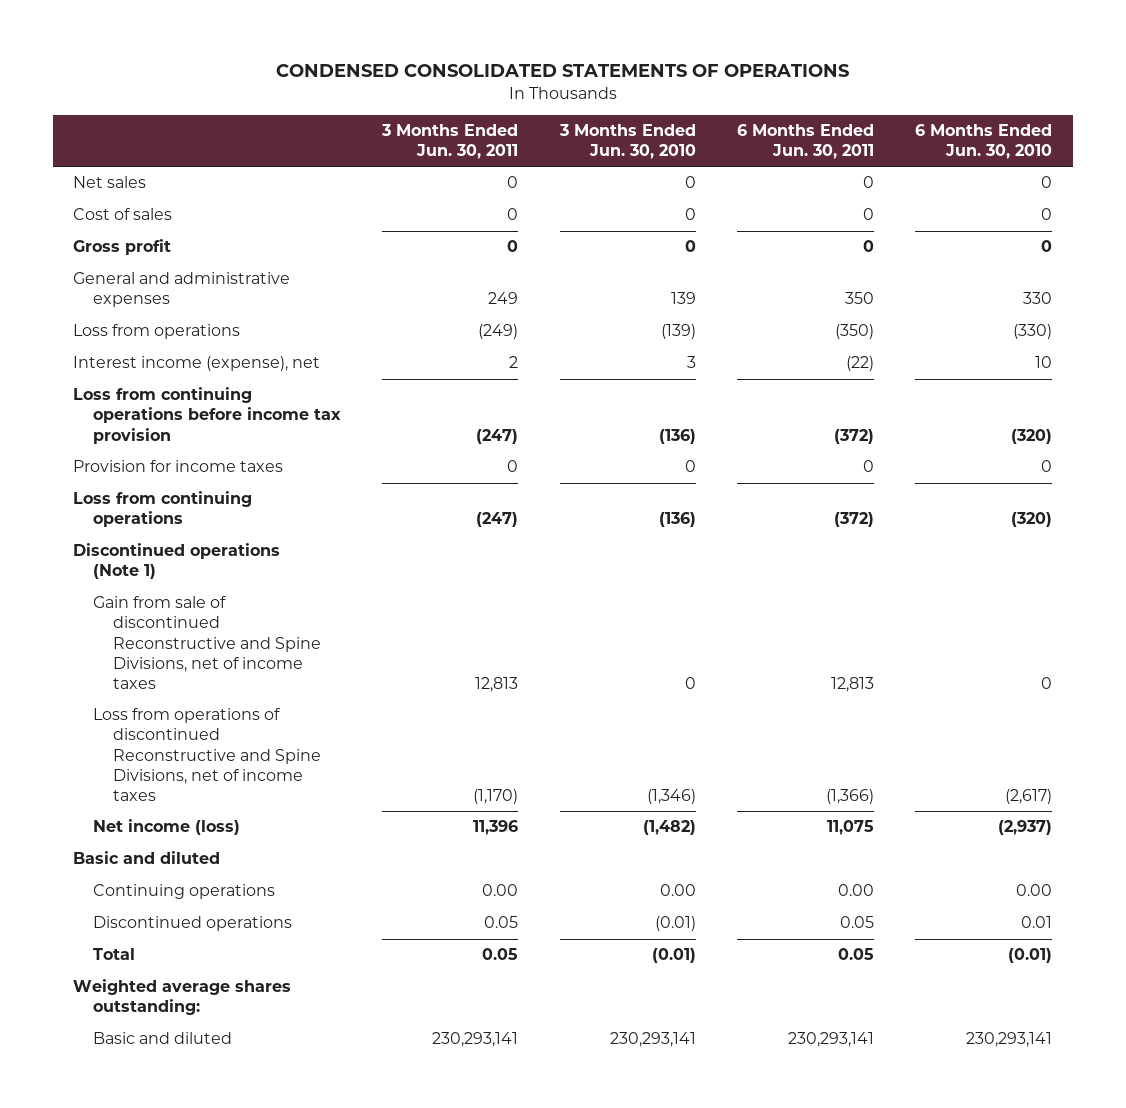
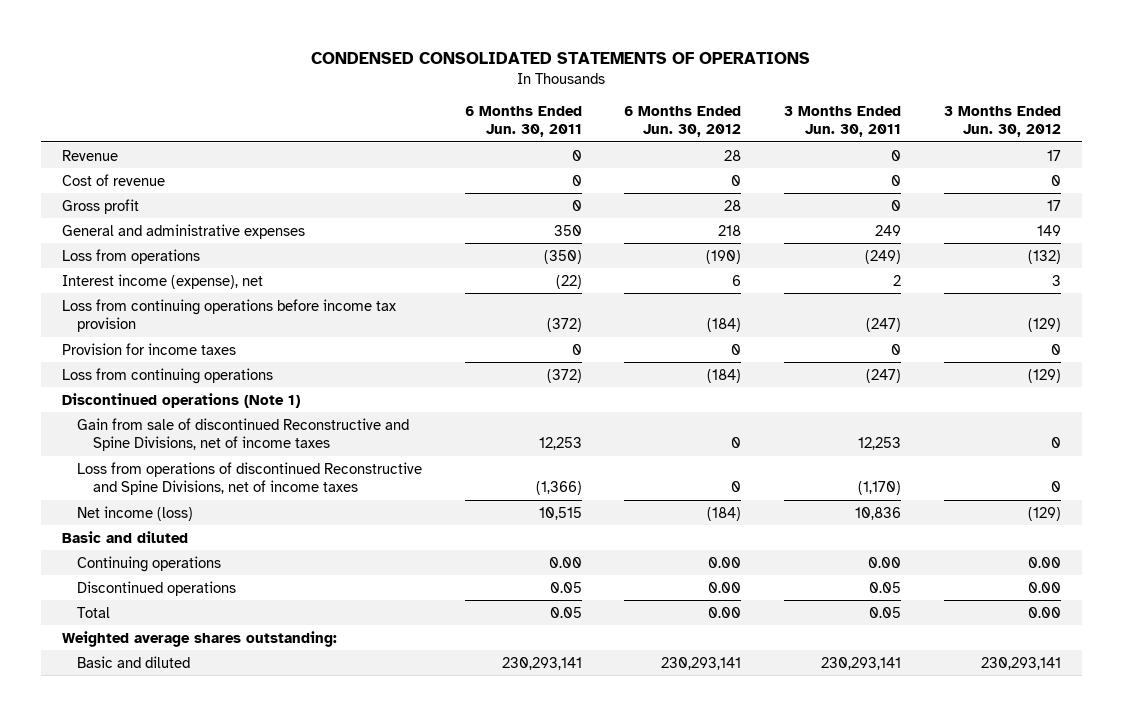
- | 3 Months Ended Jun. 30, 2011 | 3 Months Ended Jun. 30, 2010 | 6 Months Ended Jun. 30, 2011 | 6 Months Ended Jun. 30, 2010
+ | 6 Months Ended Jun. 30, 2011 | 6 Months Ended Jun. 30, 2012 | 3 Months Ended Jun. 30, 2011 | 3 Months Ended Jun. 30, 2012
- Net sales | 0 | 0 | 0 | 0
- Cost of sales | 0 | 0 | 0 | 0
+ Revenue | 0 | 28 | 0 | 17
+ Cost of revenue | 0 | 0 | 0 | 0
- Gain from sale of discontinued Reconstructive and Spine Divisions, net of income taxes | 12,813 | 0 | 12,813 | 0
+ Gain from sale of discontinued Reconstructive and Spine Divisions, net of income taxes | 12,253 | 0 | 12,253 | 0
- Net income (loss) | 11,396 | (1,482) | 11,075 | (2,937)
+ Net income (loss) | 10,515 | (184) | 10,836 | (129)

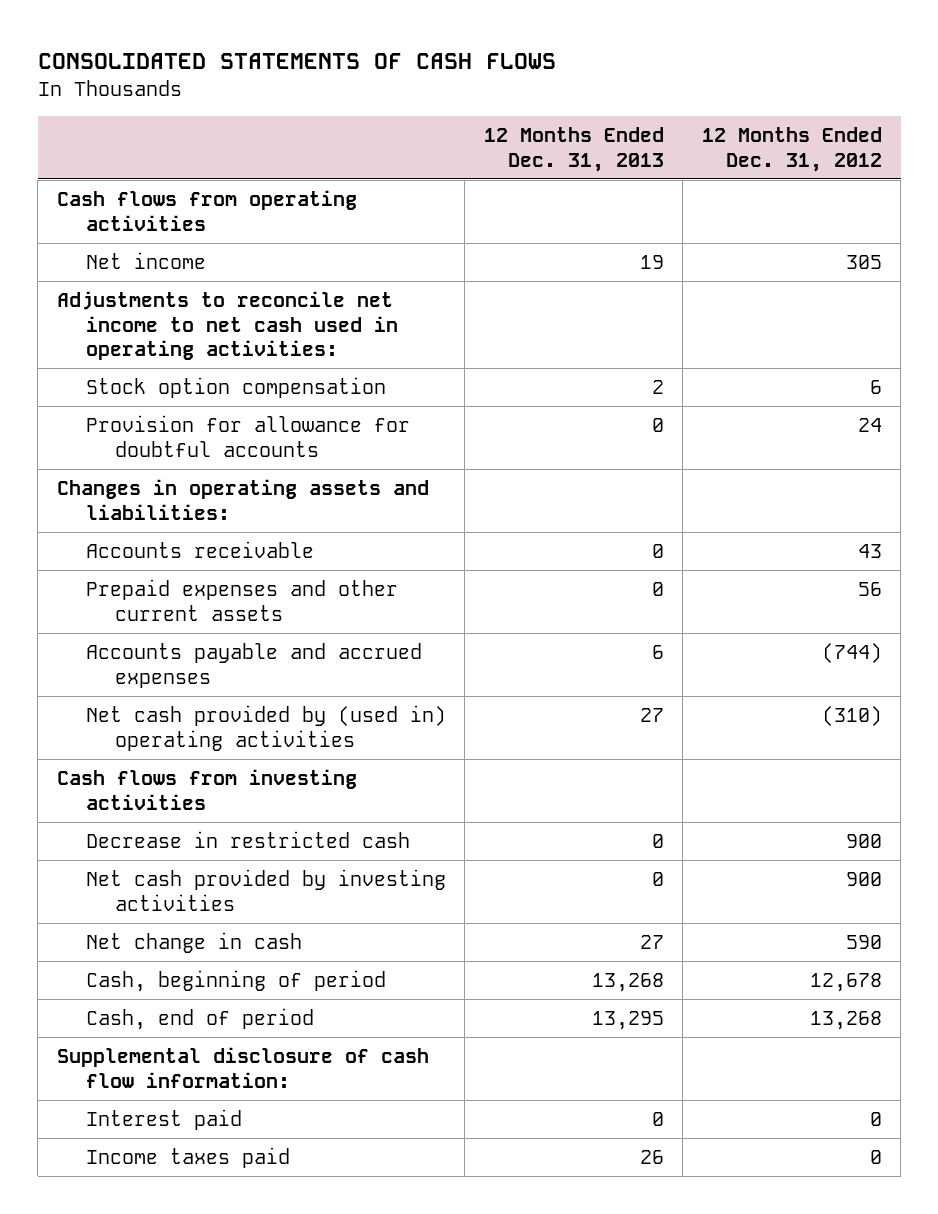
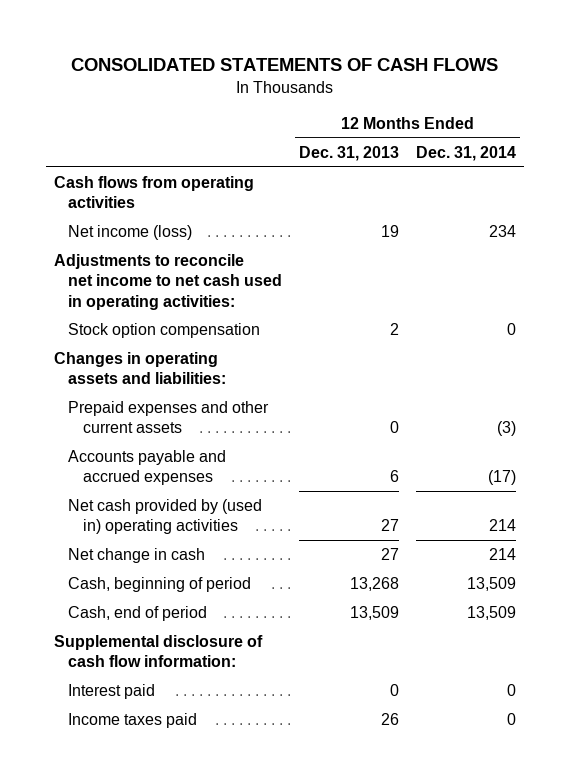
- | 12 Months Ended Dec. 31, 2013 | 12 Months Ended Dec. 31, 2012
+ | 12 Months Ended Dec. 31, 2013 | 12 Months Ended Dec. 31, 2014
- Net income | 19 | 305
+ Net income (loss) | 19 | 234
- Provision for allowance for doubtful accounts | 0 | 24
- Accounts receivable | 0 | 43
- Cash flows from investing activities
- Decrease in restricted cash | 0 | 900
- Net cash provided by investing activities | 0 | 900
- Cash, end of period | 13,295 | 13,268
+ Cash, end of period | 13,509 | 13,509

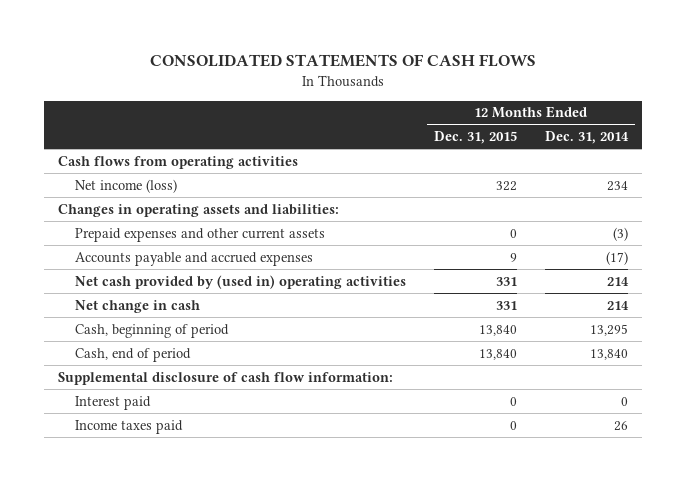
- | 12 Months Ended Dec. 31, 2013 | 12 Months Ended Dec. 31, 2014
+ | 12 Months Ended Dec. 31, 2015 | 12 Months Ended Dec. 31, 2014
- Adjustments to reconcile net income to net cash used in operating activities:
- Stock option compensation | 2 | 0
- Cash, beginning of period | 13,268 | 13,509
- Cash, end of period | 13,509 | 13,509
+ Cash, beginning of period | 13,840 | 13,295
+ Cash, end of period | 13,840 | 13,840
- Income taxes paid | 26 | 0
+ Income taxes paid | 0 | 26

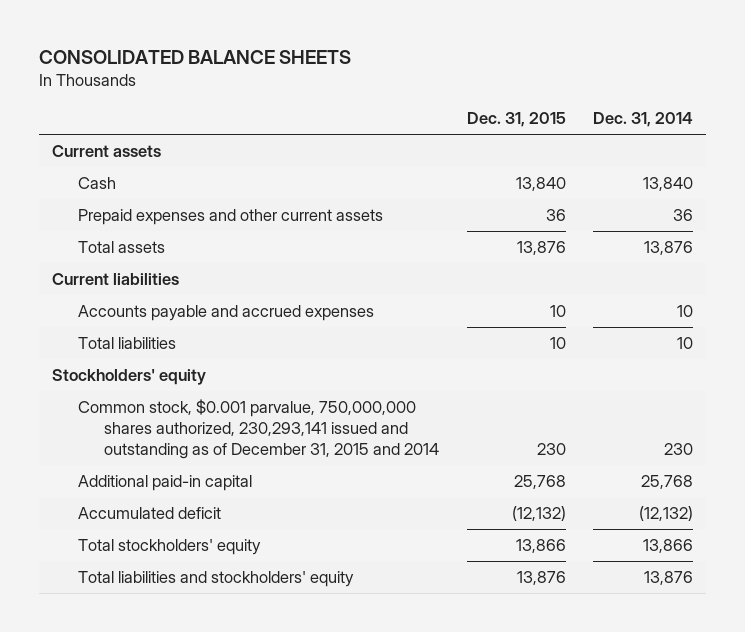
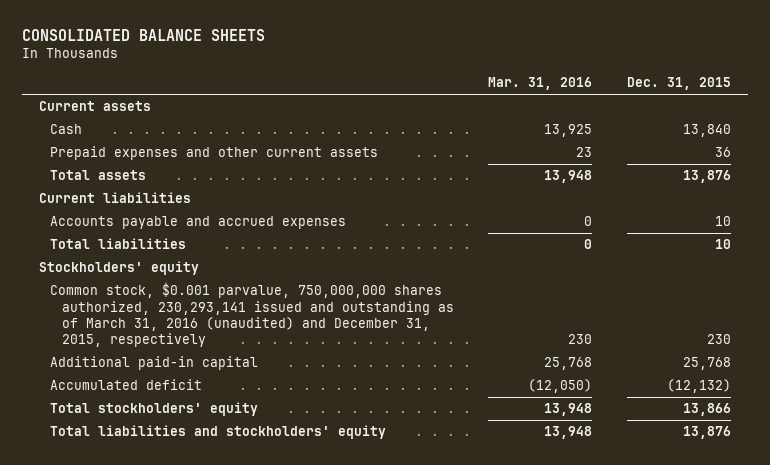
- | Dec. 31, 2015 | Dec. 31, 2014
+ | Mar. 31, 2016 | Dec. 31, 2015
- Common stock, $0.001 parvalue, 750,000,000 shares authorized, 230,293,141 issued and outstanding as of December 31, 2015 and 2014 | 230 | 230
+ Common stock, $0.001 parvalue, 750,000,000 shares authorized, 230,293,141 issued and outstanding as of March 31, 2016 (unaudited) and December 31, 2015, respectively | 230 | 230

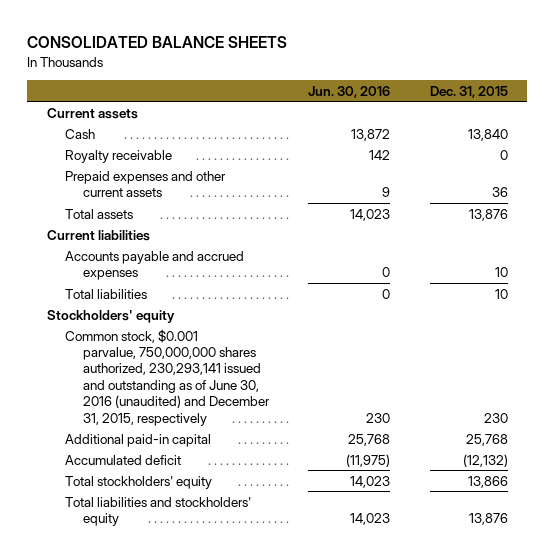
- | Mar. 31, 2016 | Dec. 31, 2015
+ | Jun. 30, 2016 | Dec. 31, 2015
+ Royalty receivable | 142 | 0
- Common stock, $0.001 parvalue, 750,000,000 shares authorized, 230,293,141 issued and outstanding as of March 31, 2016 (unaudited) and December 31, 2015, respectively | 230 | 230
+ Common stock, $0.001 parvalue, 750,000,000 shares authorized, 230,293,141 issued and outstanding as of June 30, 2016 (unaudited) and December 31, 2015, respectively | 230 | 230

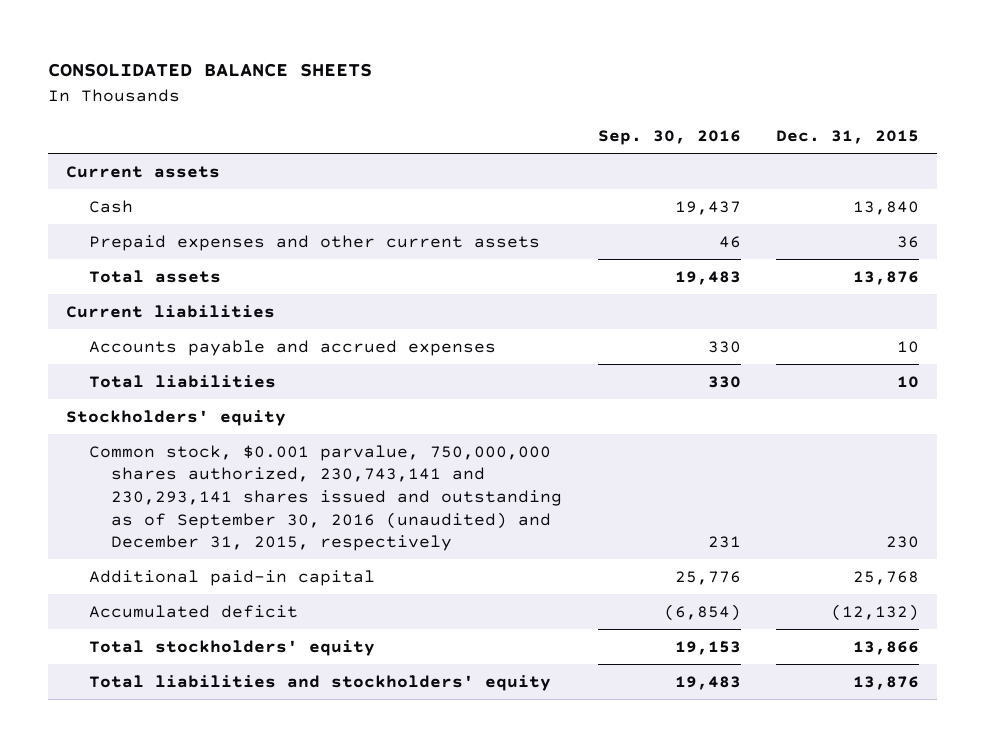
- | Jun. 30, 2016 | Dec. 31, 2015
+ | Sep. 30, 2016 | Dec. 31, 2015
- Royalty receivable | 142 | 0
- Common stock, $0.001 parvalue, 750,000,000 shares authorized, 230,293,141 issued and outstanding as of June 30, 2016 (unaudited) and December 31, 2015, respectively | 230 | 230
+ Common stock, $0.001 parvalue, 750,000,000 shares authorized, 230,743,141 and 230,293,141 shares issued and outstanding as of September 30, 2016 (unaudited) and December 31, 2015, respectively | 231 | 230

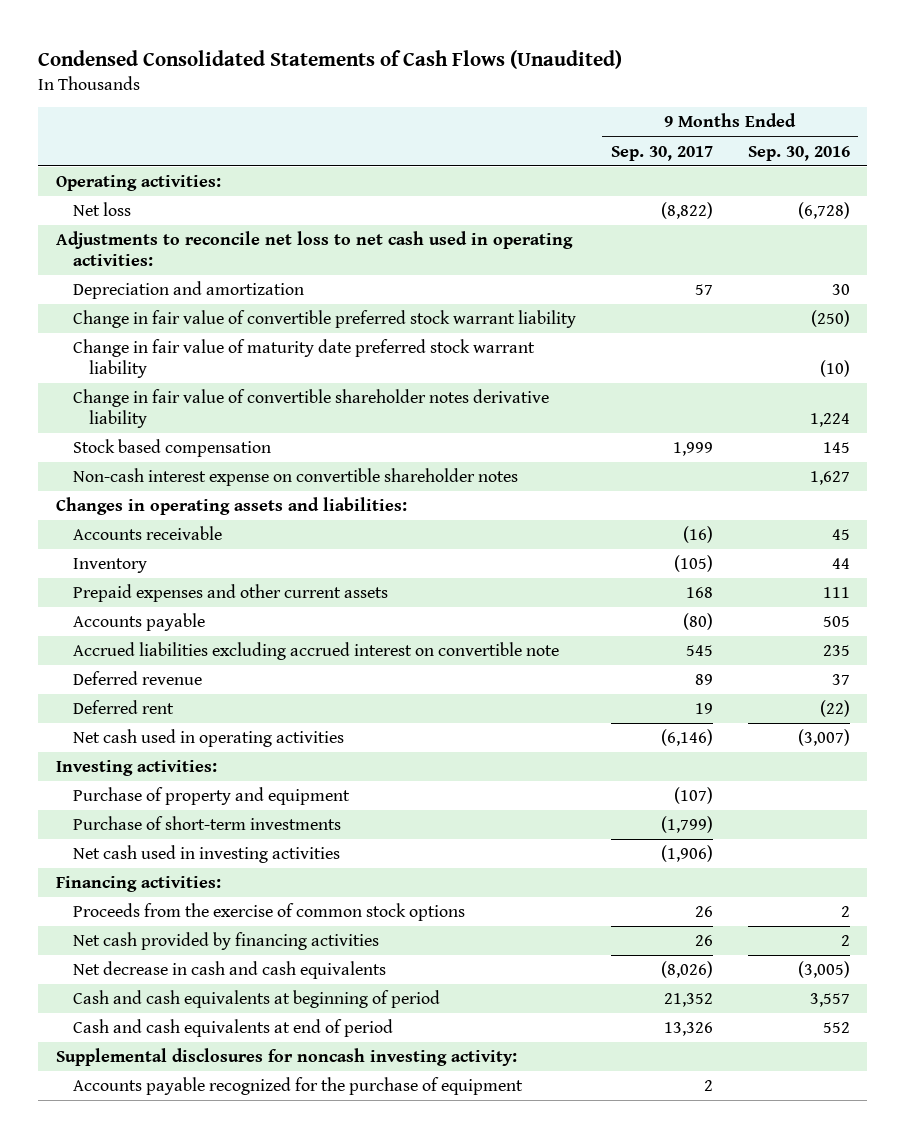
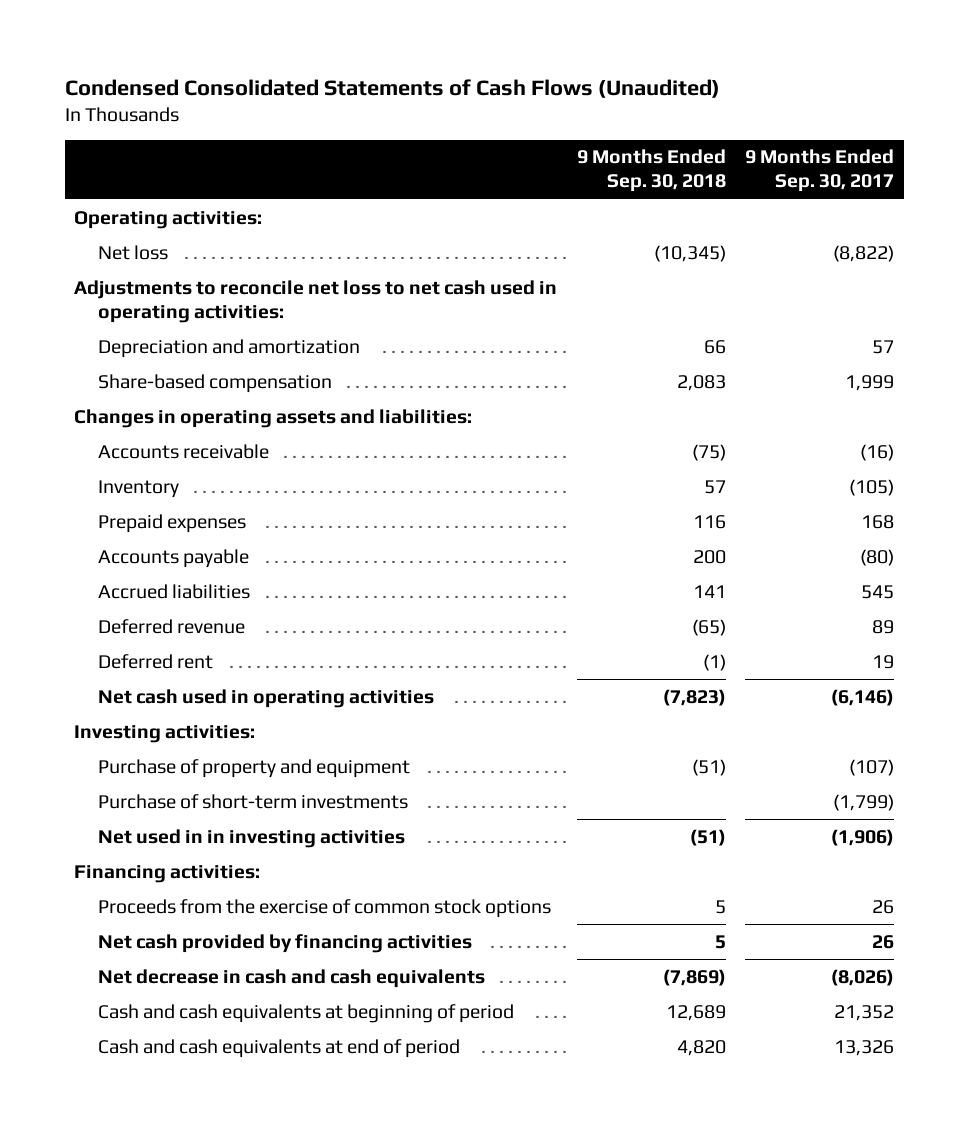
- | 9 Months Ended Sep. 30, 2017 | 9 Months Ended Sep. 30, 2016
+ | 9 Months Ended Sep. 30, 2018 | 9 Months Ended Sep. 30, 2017
- Change in fair value of convertible preferred stock warrant liability | | (250)
- Change in fair value of maturity date preferred stock warrant liability | | (10)
- Change in fair value of convertible shareholder notes derivative liability | | 1,224
- Stock based compensation | 1,999 | 145
- Non-cash interest expense on convertible shareholder notes | | 1,627
+ Share-based compensation | 2,083 | 1,999
- Prepaid expenses and other current assets | 168 | 111
+ Prepaid expenses | 116 | 168
- Accrued liabilities excluding accrued interest on convertible note | 545 | 235
+ Accrued liabilities | 141 | 545
- Net cash used in investing activities | (1,906) |
+ Net used in in investing activities | (51) | (1,906)
- Supplemental disclosures for noncash investing activity:
- Accounts payable recognized for the purchase of equipment | 2 |

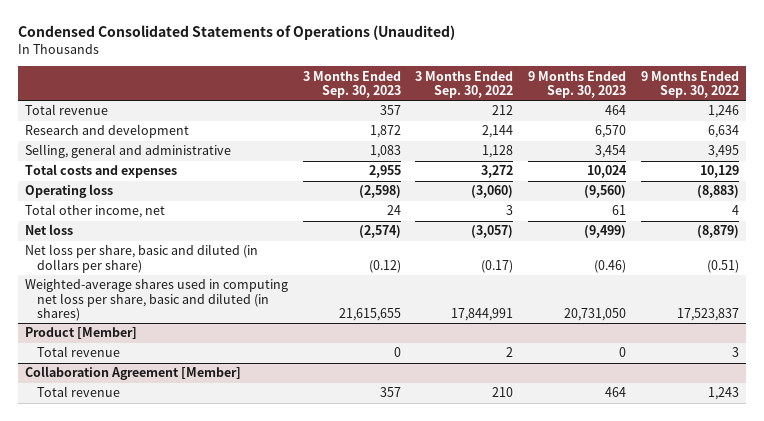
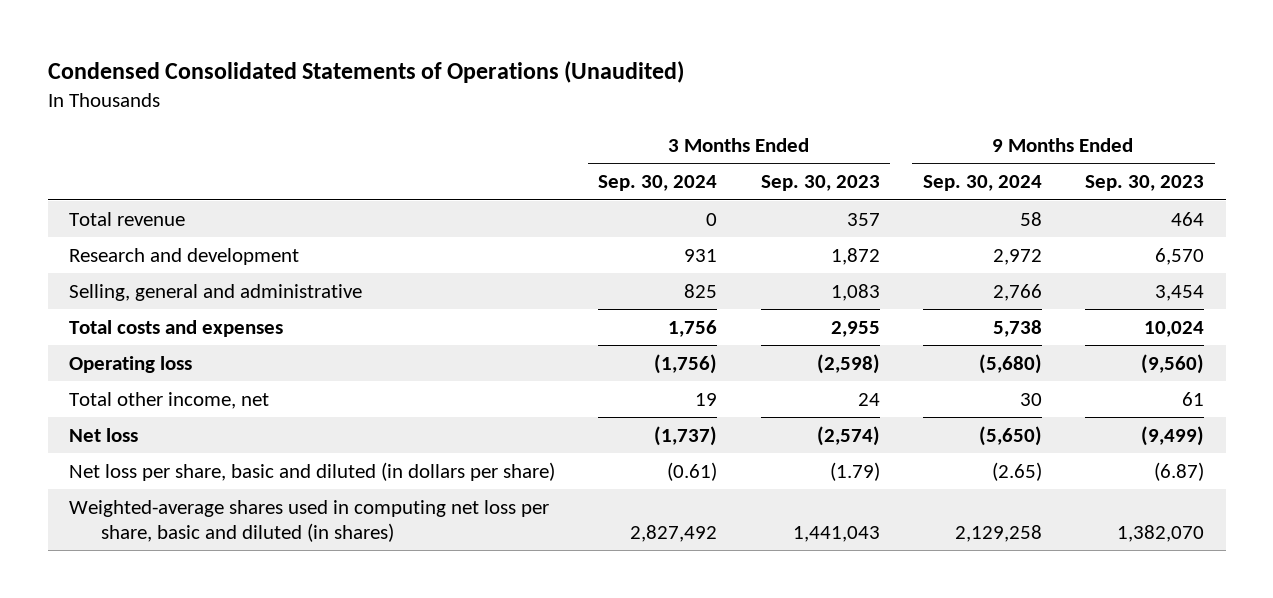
- | 3 Months Ended Sep. 30, 2023 | 3 Months Ended Sep. 30, 2022 | 9 Months Ended Sep. 30, 2023 | 9 Months Ended Sep. 30, 2022
+ | 3 Months Ended Sep. 30, 2024 | 3 Months Ended Sep. 30, 2023 | 9 Months Ended Sep. 30, 2024 | 9 Months Ended Sep. 30, 2023
- Net loss per share, basic and diluted (in dollars per share) | (0.12) | (0.17) | (0.46) | (0.51)
- Weighted-average shares used in computing net loss per share, basic and diluted (in shares) | 21,615,655 | 17,844,991 | 20,731,050 | 17,523,837
- Product [Member]
- Total revenue | 0 | 2 | 0 | 3
- Collaboration Agreement [Member]
- Total revenue | 357 | 210 | 464 | 1,243
+ Net loss per share, basic and diluted (in dollars per share) | (0.61) | (1.79) | (2.65) | (6.87)
+ Weighted-average shares used in computing net loss per share, basic and diluted (in shares) | 2,827,492 | 1,441,043 | 2,129,258 | 1,382,070

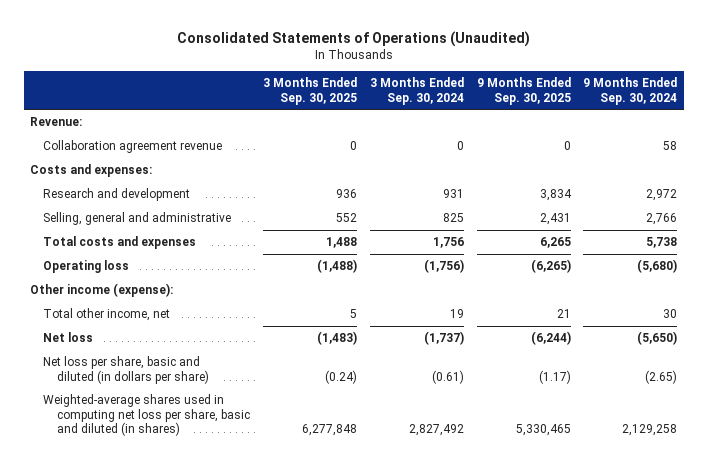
- Condensed Consolidated Statements of Operations (Unaudited)
+ Consolidated Statements of Operations (Unaudited)
- | 3 Months Ended Sep. 30, 2024 | 3 Months Ended Sep. 30, 2023 | 9 Months Ended Sep. 30, 2024 | 9 Months Ended Sep. 30, 2023
+ | 3 Months Ended Sep. 30, 2025 | 3 Months Ended Sep. 30, 2024 | 9 Months Ended Sep. 30, 2025 | 9 Months Ended Sep. 30, 2024
- Total revenue | 0 | 357 | 58 | 464
+ Revenue:
+ Collaboration agreement revenue | 0 | 0 | 0 | 58
+ Costs and expenses:
+ Other income (expense):

